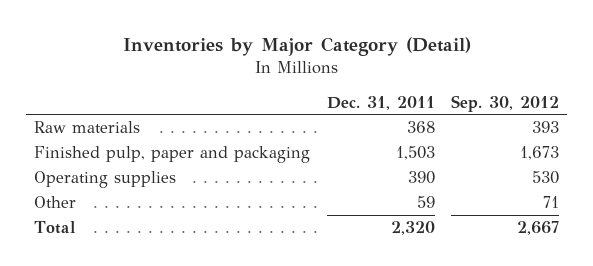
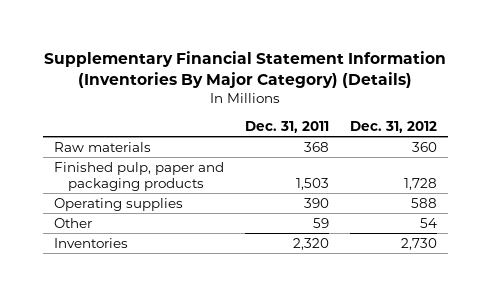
- Inventories by Major Category (Detail)
+ Supplementary Financial Statement Information (Inventories By Major Category) (Details)
- | Dec. 31, 2011 | Sep. 30, 2012
+ | Dec. 31, 2011 | Dec. 31, 2012
- Finished pulp, paper and packaging | 1,503 | 1,673
+ Finished pulp, paper and packaging products | 1,503 | 1,728
- Total | 2,320 | 2,667
+ Inventories | 2,320 | 2,730

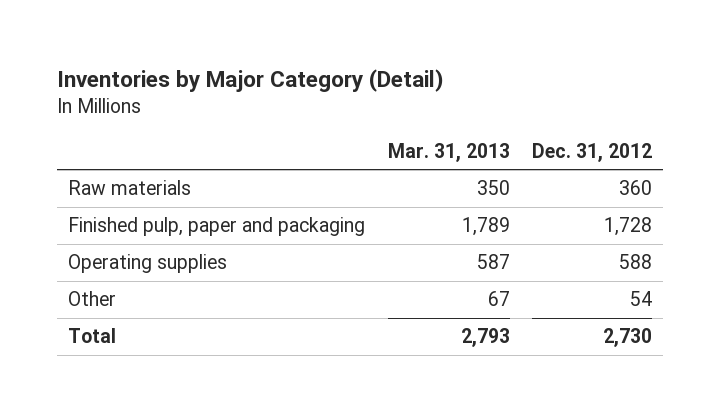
- Supplementary Financial Statement Information (Inventories By Major Category) (Details)
+ Inventories by Major Category (Detail)
- | Dec. 31, 2011 | Dec. 31, 2012
+ | Mar. 31, 2013 | Dec. 31, 2012
- Finished pulp, paper and packaging products | 1,503 | 1,728
+ Finished pulp, paper and packaging | 1,789 | 1,728
- Inventories | 2,320 | 2,730
+ Total | 2,793 | 2,730

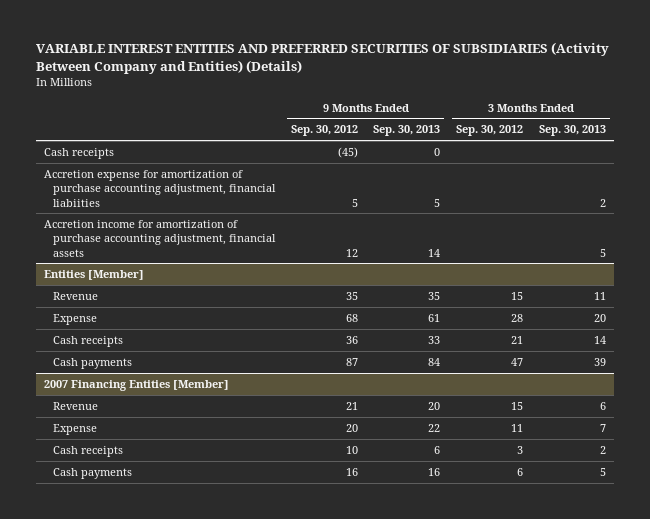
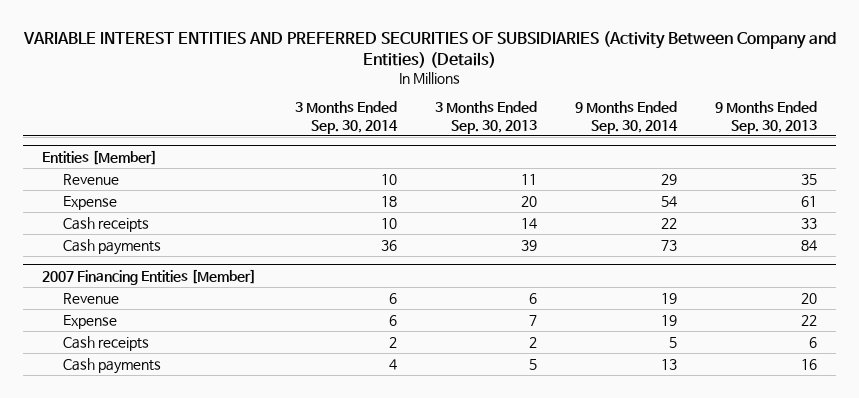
- | 9 Months Ended Sep. 30, 2012 | 9 Months Ended Sep. 30, 2013 | 3 Months Ended Sep. 30, 2012 | 3 Months Ended Sep. 30, 2013
+ | 3 Months Ended Sep. 30, 2014 | 3 Months Ended Sep. 30, 2013 | 9 Months Ended Sep. 30, 2014 | 9 Months Ended Sep. 30, 2013
- Cash receipts | (45) | 0 | |
- Accretion expense for amortization of purchase accounting adjustment, financial liabiities | 5 | 5 | | 2
- Accretion income for amortization of purchase accounting adjustment, financial assets | 12 | 14 | | 5

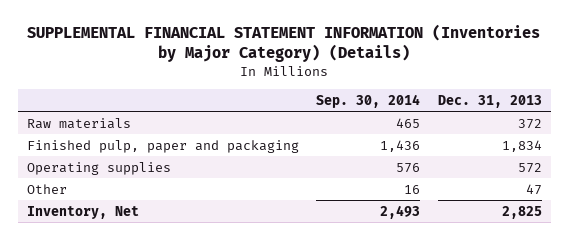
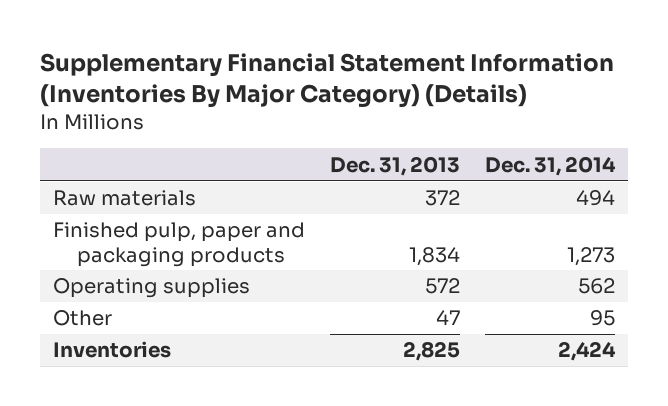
- SUPPLEMENTAL FINANCIAL STATEMENT INFORMATION (Inventories by Major Category) (Details)
+ Supplementary Financial Statement Information (Inventories By Major Category) (Details)
- | Sep. 30, 2014 | Dec. 31, 2013
+ | Dec. 31, 2013 | Dec. 31, 2014
- Finished pulp, paper and packaging | 1,436 | 1,834
+ Finished pulp, paper and packaging products | 1,834 | 1,273
- Inventory, Net | 2,493 | 2,825
+ Inventories | 2,825 | 2,424

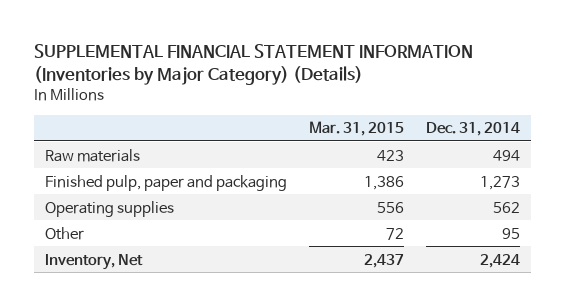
- Supplementary Financial Statement Information (Inventories By Major Category) (Details)
+ SUPPLEMENTAL FINANCIAL STATEMENT INFORMATION (Inventories by Major Category) (Details)
- | Dec. 31, 2013 | Dec. 31, 2014
+ | Mar. 31, 2015 | Dec. 31, 2014
- Finished pulp, paper and packaging products | 1,834 | 1,273
+ Finished pulp, paper and packaging | 1,386 | 1,273
- Inventories | 2,825 | 2,424
+ Inventory, Net | 2,437 | 2,424

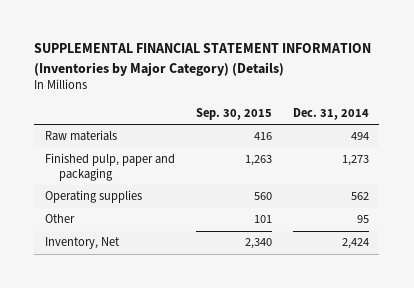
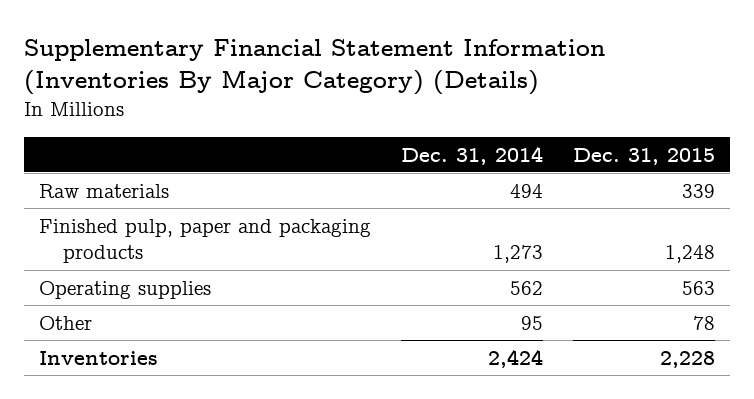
- SUPPLEMENTAL FINANCIAL STATEMENT INFORMATION (Inventories by Major Category) (Details)
+ Supplementary Financial Statement Information (Inventories By Major Category) (Details)
- | Sep. 30, 2015 | Dec. 31, 2014
+ | Dec. 31, 2014 | Dec. 31, 2015
- Finished pulp, paper and packaging | 1,263 | 1,273
+ Finished pulp, paper and packaging products | 1,273 | 1,248
- Inventory, Net | 2,340 | 2,424
+ Inventories | 2,424 | 2,228

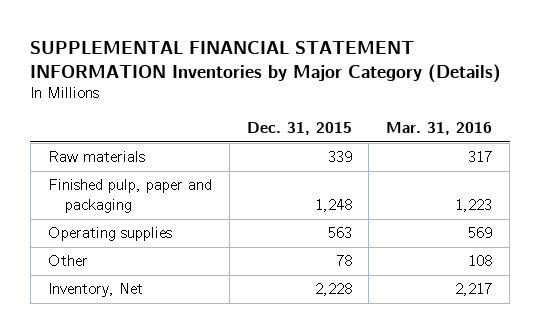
- Supplementary Financial Statement Information (Inventories By Major Category) (Details)
+ SUPPLEMENTAL FINANCIAL STATEMENT INFORMATION Inventories by Major Category (Details)
- | Dec. 31, 2014 | Dec. 31, 2015
+ | Dec. 31, 2015 | Mar. 31, 2016
- Finished pulp, paper and packaging products | 1,273 | 1,248
+ Finished pulp, paper and packaging | 1,248 | 1,223
- Inventories | 2,424 | 2,228
+ Inventory, Net | 2,228 | 2,217

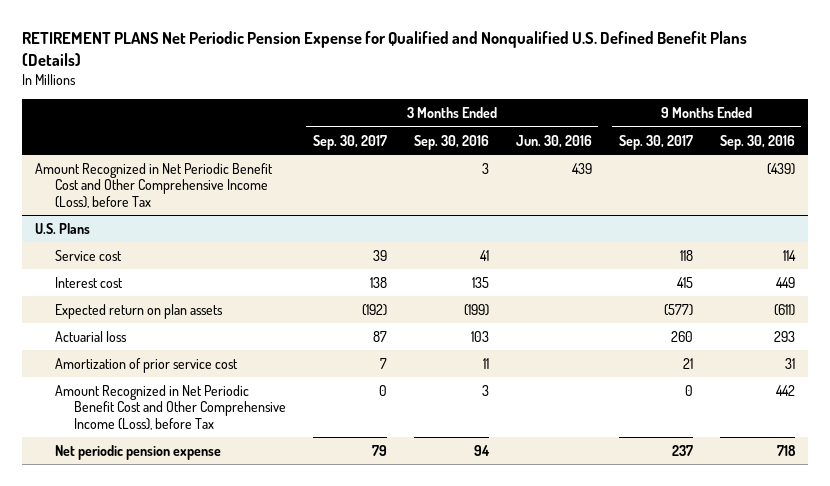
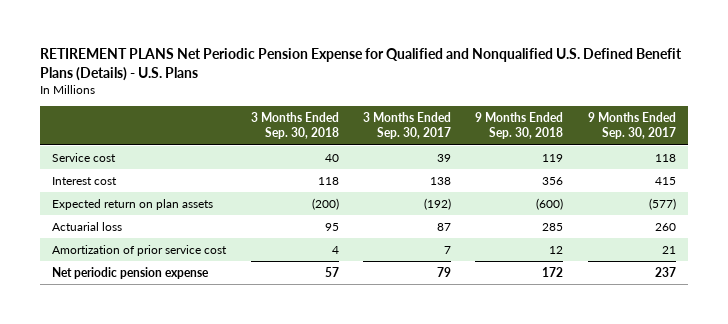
- RETIREMENT PLANS Net Periodic Pension Expense for Qualified and Nonqualified U.S. Defined Benefit Plans (Details)
+ RETIREMENT PLANS Net Periodic Pension Expense for Qualified and Nonqualified U.S. Defined Benefit Plans (Details) - U.S. Plans
- | 3 Months Ended Sep. 30, 2017 | 3 Months Ended Sep. 30, 2016 | 3 Months Ended Jun. 30, 2016 | 9 Months Ended Sep. 30, 2017 | 9 Months Ended Sep. 30, 2016
+ | 3 Months Ended Sep. 30, 2018 | 3 Months Ended Sep. 30, 2017 | 9 Months Ended Sep. 30, 2018 | 9 Months Ended Sep. 30, 2017
- Amount Recognized in Net Periodic Benefit Cost and Other Comprehensive Income (Loss), before Tax | | 3 | 439 | | (439)
- U.S. Plans
- Amount Recognized in Net Periodic Benefit Cost and Other Comprehensive Income (Loss), before Tax | 0 | 3 | | 0 | 442

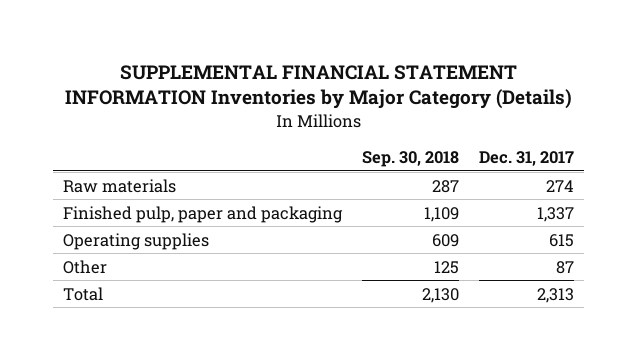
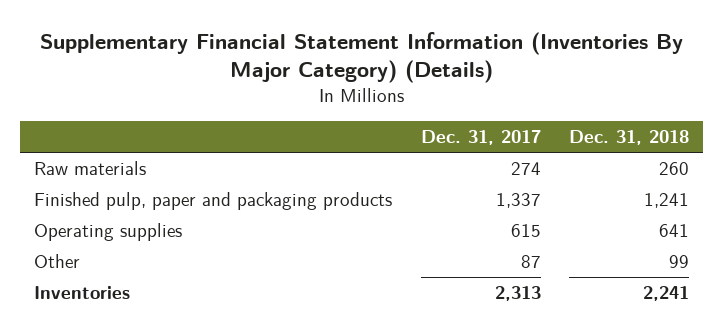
- SUPPLEMENTAL FINANCIAL STATEMENT INFORMATION Inventories by Major Category (Details)
+ Supplementary Financial Statement Information (Inventories By Major Category) (Details)
- | Sep. 30, 2018 | Dec. 31, 2017
+ | Dec. 31, 2017 | Dec. 31, 2018
- Finished pulp, paper and packaging | 1,109 | 1,337
+ Finished pulp, paper and packaging products | 1,337 | 1,241
- Total | 2,130 | 2,313
+ Inventories | 2,313 | 2,241

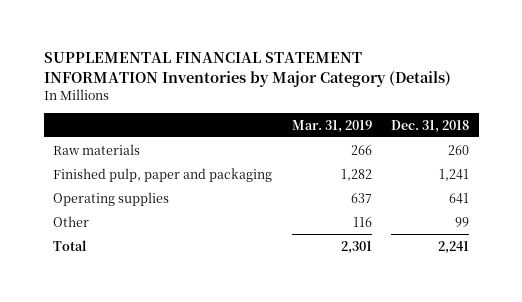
- Supplementary Financial Statement Information (Inventories By Major Category) (Details)
+ SUPPLEMENTAL FINANCIAL STATEMENT INFORMATION Inventories by Major Category (Details)
- | Dec. 31, 2017 | Dec. 31, 2018
+ | Mar. 31, 2019 | Dec. 31, 2018
- Finished pulp, paper and packaging products | 1,337 | 1,241
+ Finished pulp, paper and packaging | 1,282 | 1,241
- Inventories | 2,313 | 2,241
+ Total | 2,301 | 2,241

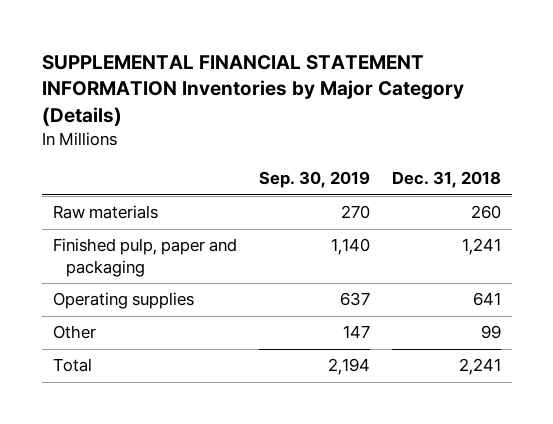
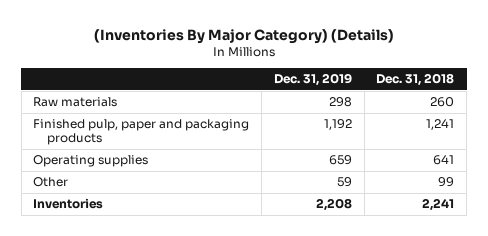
- SUPPLEMENTAL FINANCIAL STATEMENT INFORMATION Inventories by Major Category (Details)
+ (Inventories By Major Category) (Details)
- | Sep. 30, 2019 | Dec. 31, 2018
+ | Dec. 31, 2019 | Dec. 31, 2018
- Finished pulp, paper and packaging | 1,140 | 1,241
+ Finished pulp, paper and packaging products | 1,192 | 1,241
- Total | 2,194 | 2,241
+ Inventories | 2,208 | 2,241

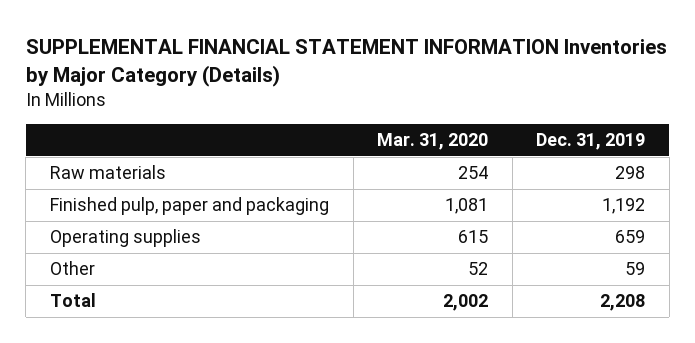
- (Inventories By Major Category) (Details)
+ SUPPLEMENTAL FINANCIAL STATEMENT INFORMATION Inventories by Major Category (Details)
- | Dec. 31, 2019 | Dec. 31, 2018
+ | Mar. 31, 2020 | Dec. 31, 2019
- Finished pulp, paper and packaging products | 1,192 | 1,241
+ Finished pulp, paper and packaging | 1,081 | 1,192
- Inventories | 2,208 | 2,241
+ Total | 2,002 | 2,208

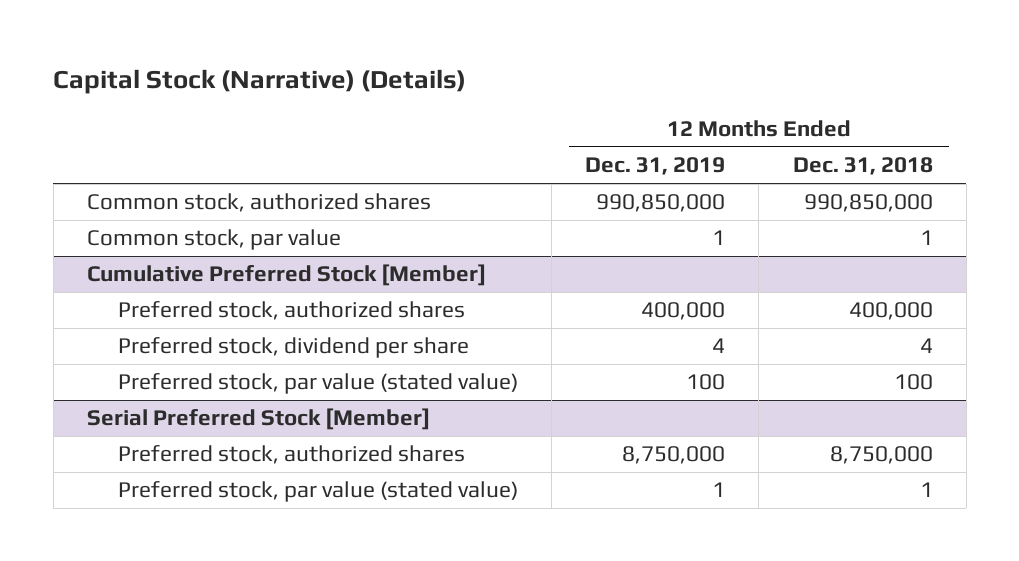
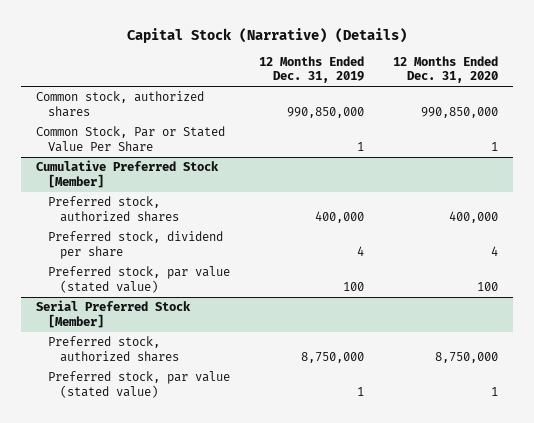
- | 12 Months Ended Dec. 31, 2019 | 12 Months Ended Dec. 31, 2018
+ | 12 Months Ended Dec. 31, 2019 | 12 Months Ended Dec. 31, 2020
- Common stock, par value | 1 | 1
+ Common Stock, Par or Stated Value Per Share | 1 | 1

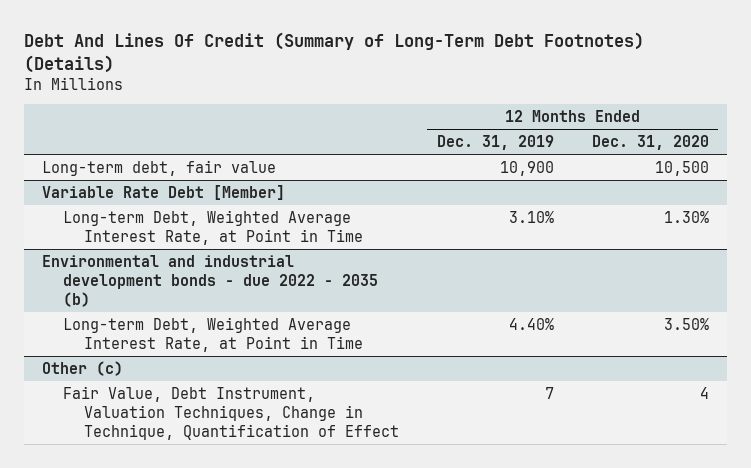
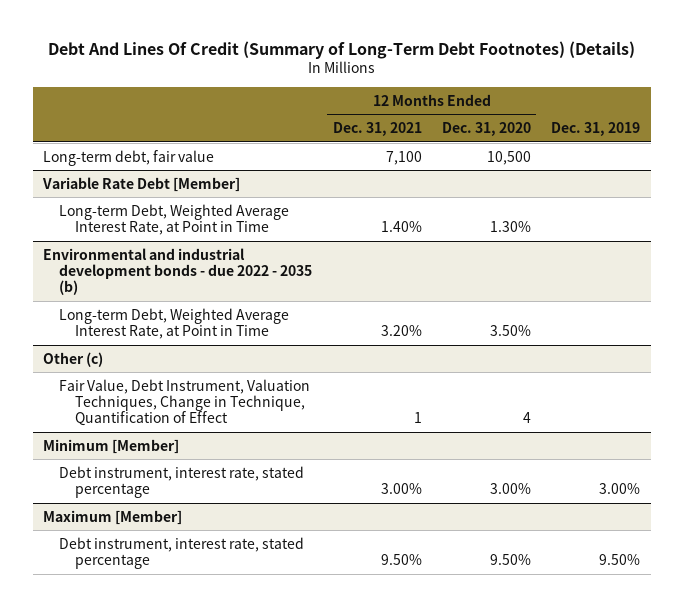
- | 12 Months Ended Dec. 31, 2019 | 12 Months Ended Dec. 31, 2020
+ | 12 Months Ended Dec. 31, 2021 | 12 Months Ended Dec. 31, 2020 | Dec. 31, 2019
+ Minimum [Member]
+ Debt instrument, interest rate, stated percentage | 3.00% | 3.00% | 3.00%
+ Maximum [Member]
+ Debt instrument, interest rate, stated percentage | 9.50% | 9.50% | 9.50%

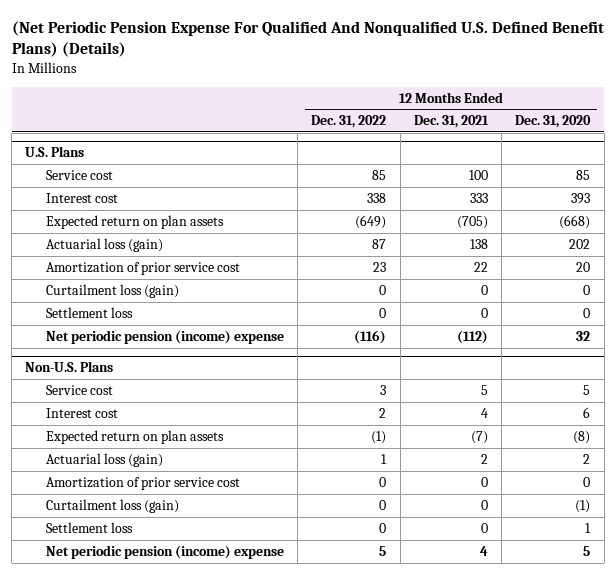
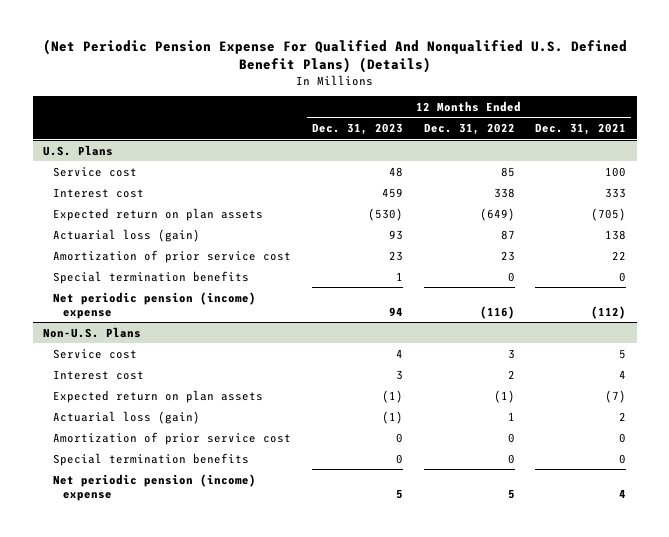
- | 12 Months Ended Dec. 31, 2022 | 12 Months Ended Dec. 31, 2021 | 12 Months Ended Dec. 31, 2020
+ | 12 Months Ended Dec. 31, 2023 | 12 Months Ended Dec. 31, 2022 | 12 Months Ended Dec. 31, 2021
@ U.S. Plans
- Curtailment loss (gain) | 0 | 0 | 0
- Settlement loss | 0 | 0 | 0
+ Special termination benefits | 1 | 0 | 0
@ Non-U.S. Plans
- Curtailment loss (gain) | 0 | 0 | (1)
- Settlement loss | 0 | 0 | 1
+ Special termination benefits | 0 | 0 | 0

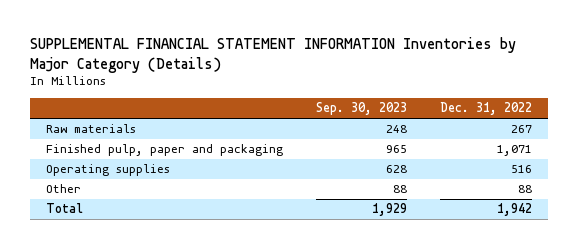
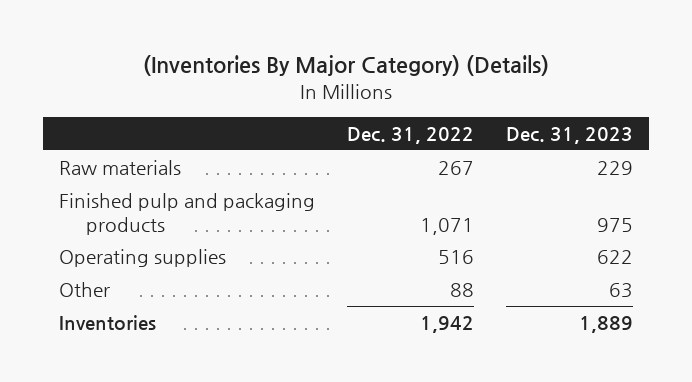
- SUPPLEMENTAL FINANCIAL STATEMENT INFORMATION Inventories by Major Category (Details)
+ (Inventories By Major Category) (Details)
- | Sep. 30, 2023 | Dec. 31, 2022
+ | Dec. 31, 2022 | Dec. 31, 2023
- Finished pulp, paper and packaging | 965 | 1,071
+ Finished pulp and packaging products | 1,071 | 975
- Total | 1,929 | 1,942
+ Inventories | 1,942 | 1,889

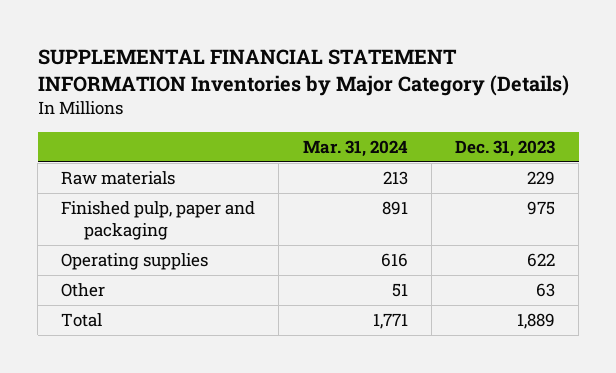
- (Inventories By Major Category) (Details)
+ SUPPLEMENTAL FINANCIAL STATEMENT INFORMATION Inventories by Major Category (Details)
- | Dec. 31, 2022 | Dec. 31, 2023
+ | Mar. 31, 2024 | Dec. 31, 2023
- Finished pulp and packaging products | 1,071 | 975
+ Finished pulp, paper and packaging | 891 | 975
- Inventories | 1,942 | 1,889
+ Total | 1,771 | 1,889

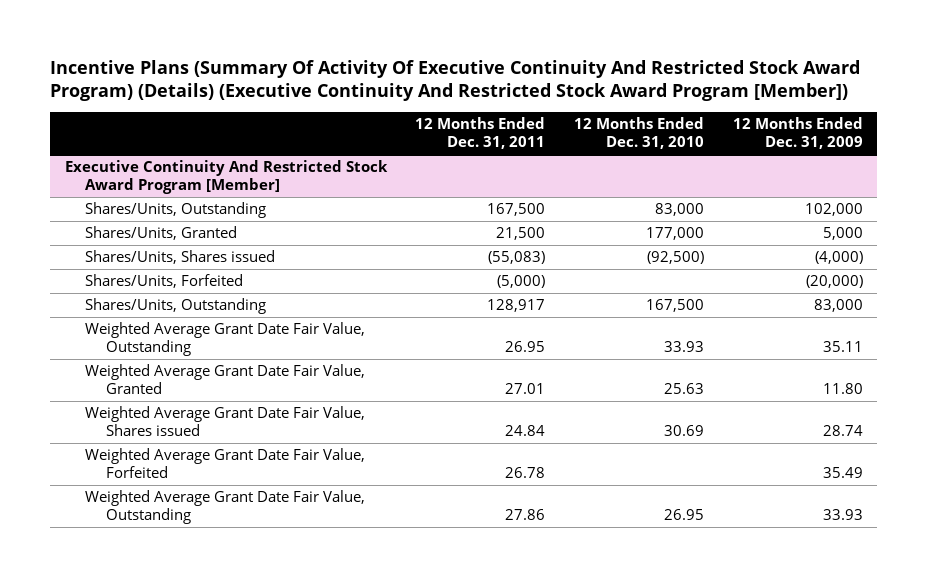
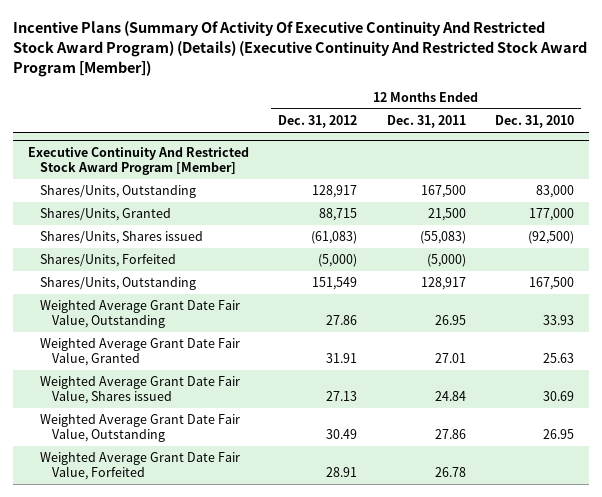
- | 12 Months Ended Dec. 31, 2011 | 12 Months Ended Dec. 31, 2010 | 12 Months Ended Dec. 31, 2009
+ | 12 Months Ended Dec. 31, 2012 | 12 Months Ended Dec. 31, 2011 | 12 Months Ended Dec. 31, 2010
@ Executive Continuity And Restricted Stock Award Program [Member]
moved down: Weighted Average Grant Date Fair Value, Forfeited | 28.91 | 26.78 |

